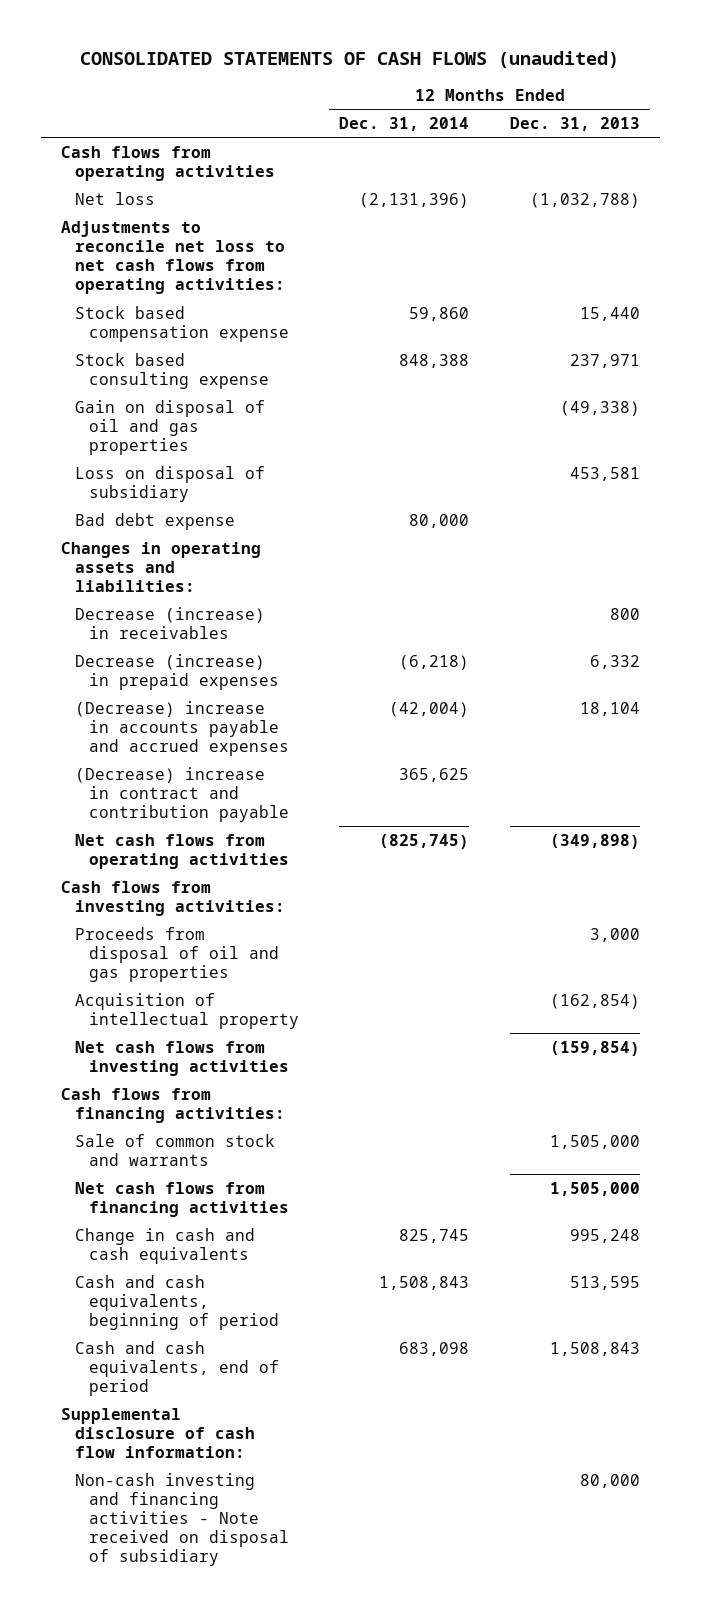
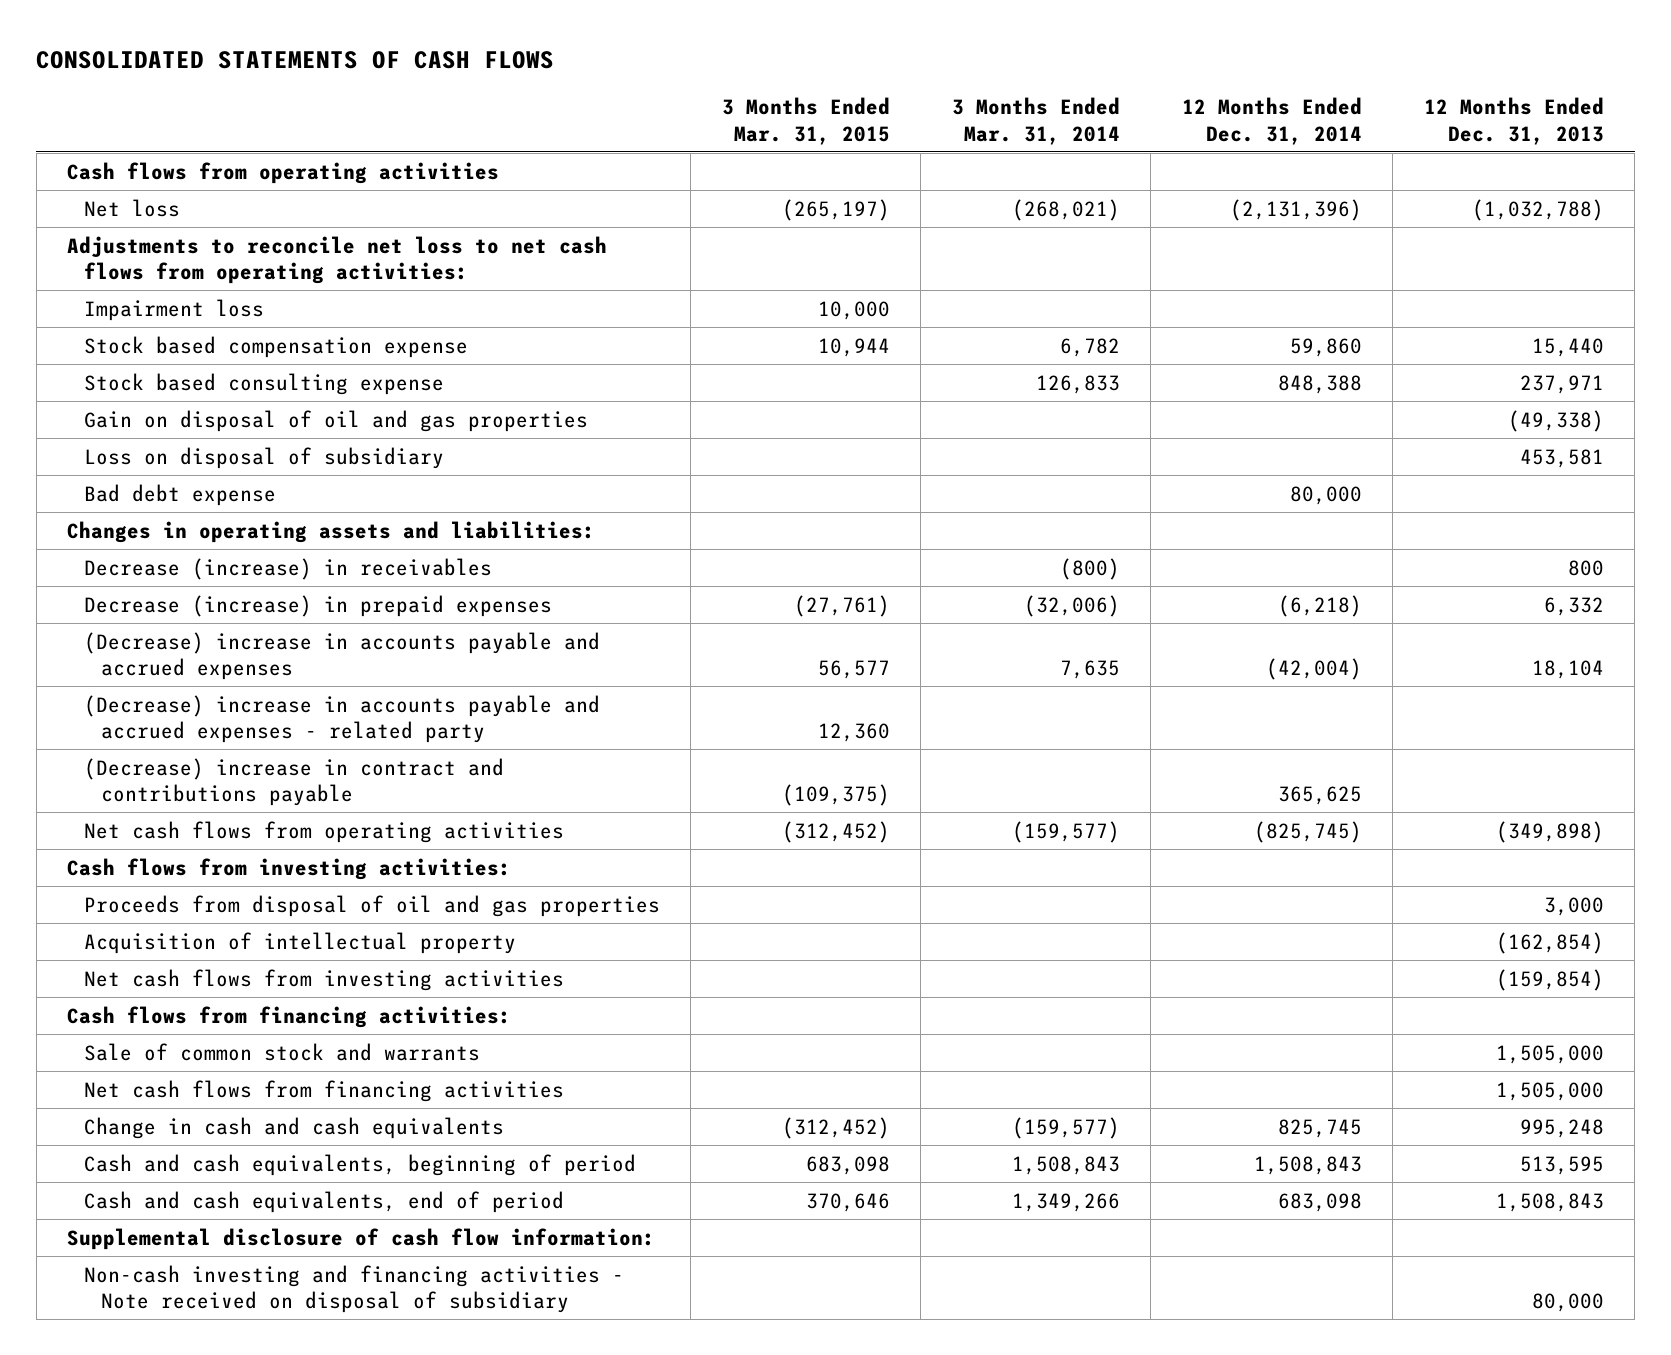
- CONSOLIDATED STATEMENTS OF CASH FLOWS (unaudited)
+ CONSOLIDATED STATEMENTS OF CASH FLOWS
- | 12 Months Ended Dec. 31, 2014 | 12 Months Ended Dec. 31, 2013
+ | 3 Months Ended Mar. 31, 2015 | 3 Months Ended Mar. 31, 2014 | 12 Months Ended Dec. 31, 2014 | 12 Months Ended Dec. 31, 2013
+ Impairment loss | 10,000 | | |
- (Decrease) increase in contract and contribution payable | 365,625 |
+ (Decrease) increase in accounts payable and accrued expenses - related party | 12,360 | | |
+ (Decrease) increase in contract and contributions payable | (109,375) | | 365,625 |

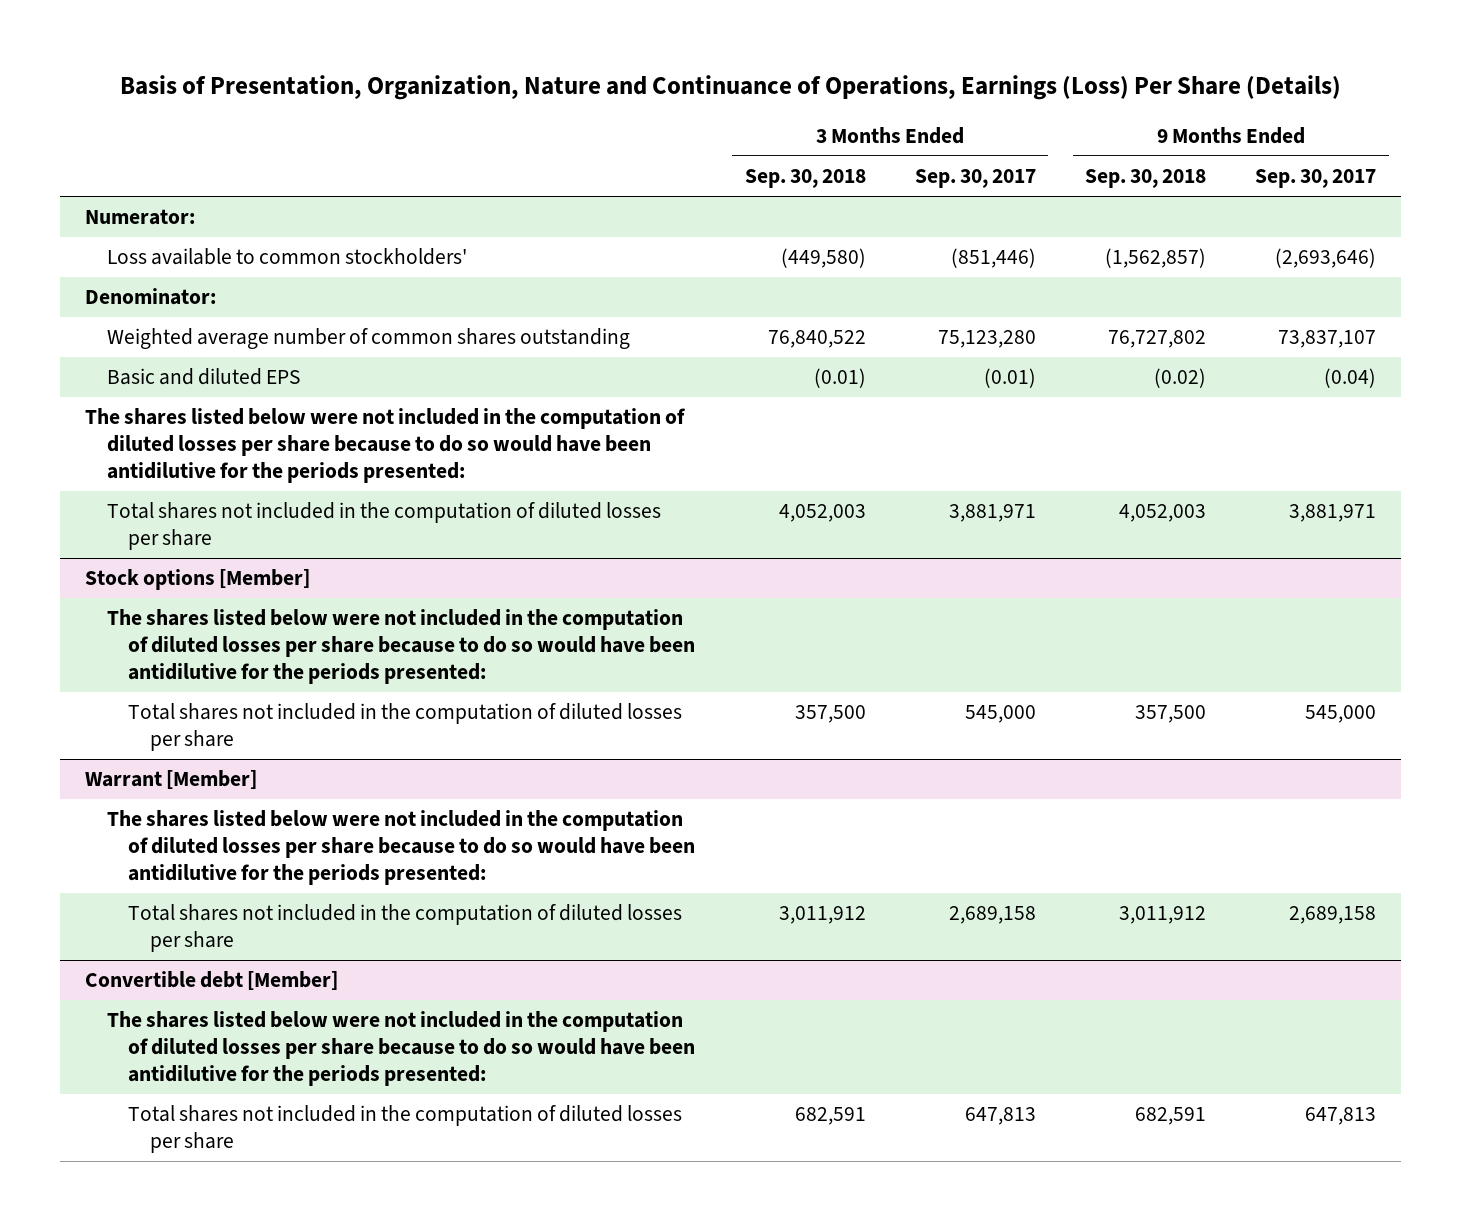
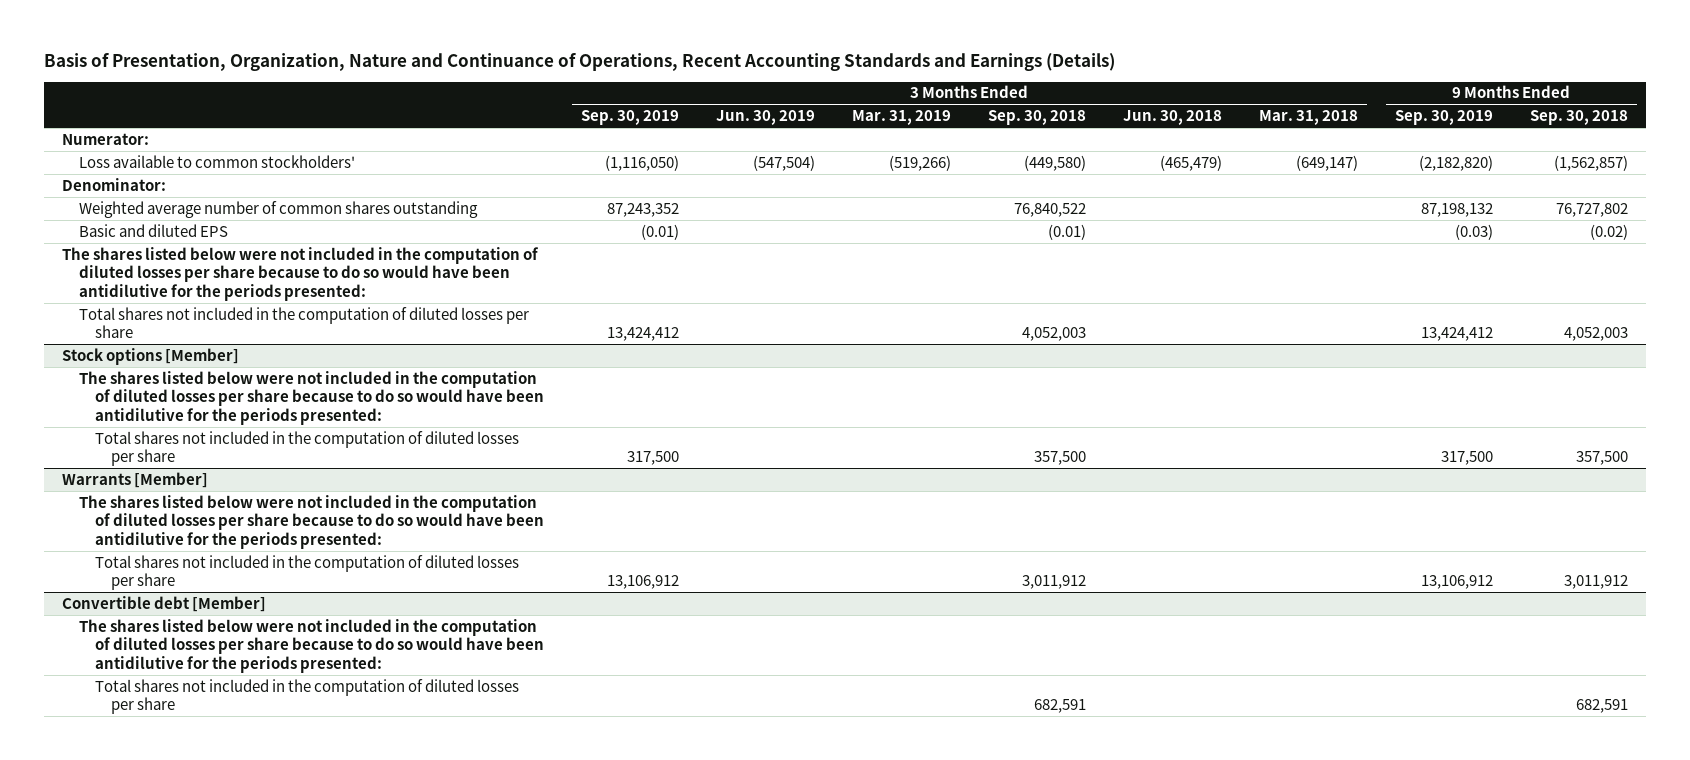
- Basis of Presentation, Organization, Nature and Continuance of Operations, Earnings (Loss) Per Share (Details)
+ Basis of Presentation, Organization, Nature and Continuance of Operations, Recent Accounting Standards and Earnings (Details)
- | 3 Months Ended Sep. 30, 2018 | 3 Months Ended Sep. 30, 2017 | 9 Months Ended Sep. 30, 2018 | 9 Months Ended Sep. 30, 2017
+ | 3 Months Ended Sep. 30, 2019 | 3 Months Ended Jun. 30, 2019 | 3 Months Ended Mar. 31, 2019 | 3 Months Ended Sep. 30, 2018 | 3 Months Ended Jun. 30, 2018 | 3 Months Ended Mar. 31, 2018 | 9 Months Ended Sep. 30, 2019 | 9 Months Ended Sep. 30, 2018
- Warrant [Member]
+ Warrants [Member]

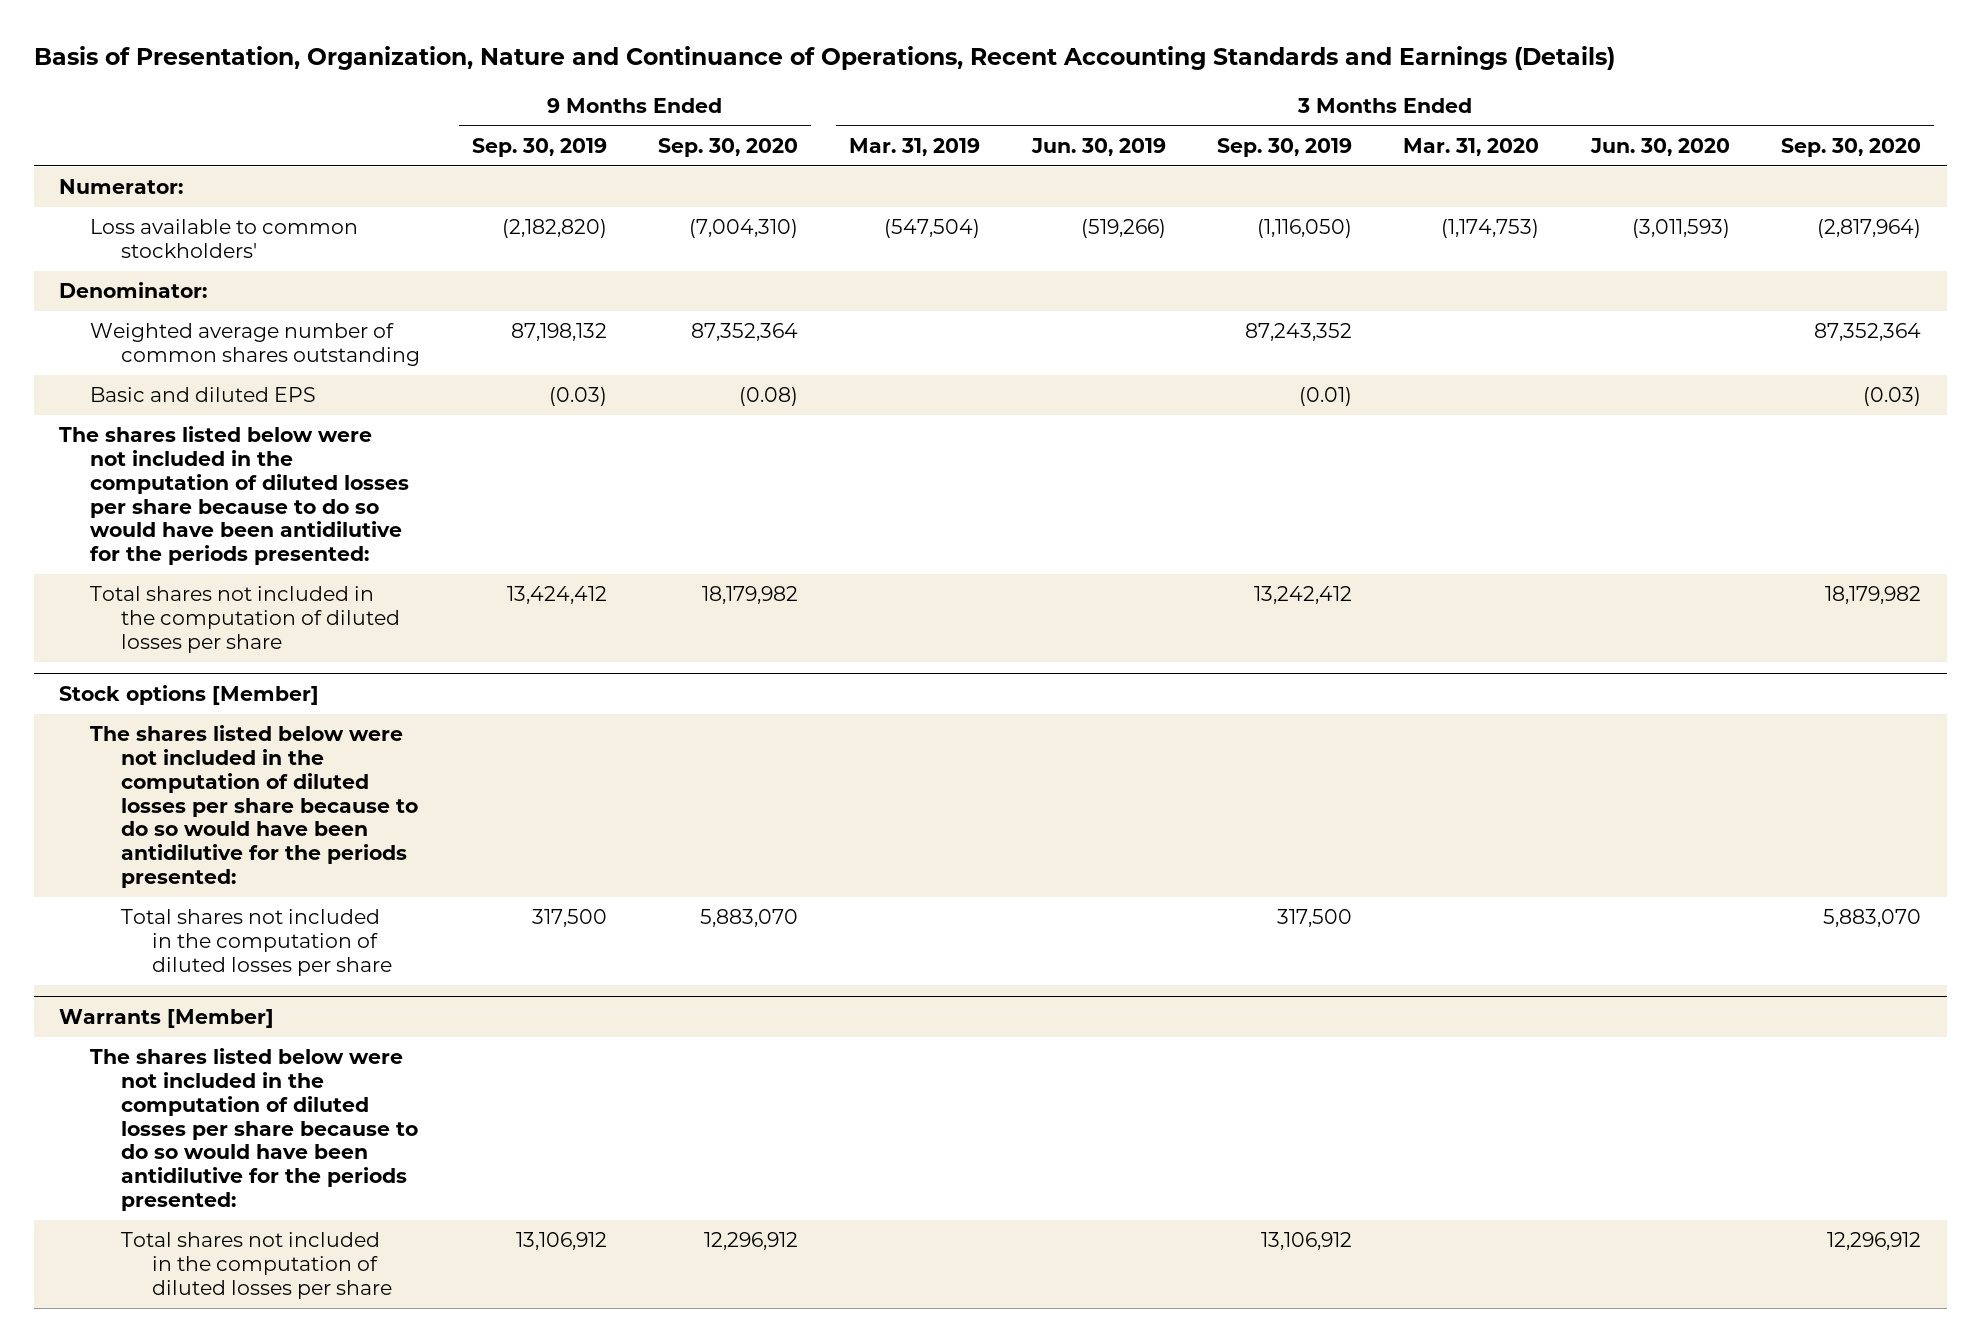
- | 3 Months Ended Sep. 30, 2019 | 3 Months Ended Jun. 30, 2019 | 3 Months Ended Mar. 31, 2019 | 3 Months Ended Sep. 30, 2018 | 3 Months Ended Jun. 30, 2018 | 3 Months Ended Mar. 31, 2018 | 9 Months Ended Sep. 30, 2019 | 9 Months Ended Sep. 30, 2018
+ | 9 Months Ended Sep. 30, 2019 | 9 Months Ended Sep. 30, 2020 | 3 Months Ended Mar. 31, 2019 | 3 Months Ended Jun. 30, 2019 | 3 Months Ended Sep. 30, 2019 | 3 Months Ended Mar. 31, 2020 | 3 Months Ended Jun. 30, 2020 | 3 Months Ended Sep. 30, 2020
- Loss available to common stockholders' | (1,116,050) | (547,504) | (519,266) | (449,580) | (465,479) | (649,147) | (2,182,820) | (1,562,857)
+ Loss available to common stockholders' | (2,182,820) | (7,004,310) | (547,504) | (519,266) | (1,116,050) | (1,174,753) | (3,011,593) | (2,817,964)
- Total shares not included in the computation of diluted losses per share | 13,424,412 | | | 4,052,003 | | | 13,424,412 | 4,052,003
+ Total shares not included in the computation of diluted losses per share | 13,424,412 | 18,179,982 | | | 13,242,412 | | | 18,179,982
- Convertible debt [Member]
- The shares listed below were not included in the computation of diluted losses per share because to do so would have been antidilutive for the periods presented:
- Total shares not included in the computation of diluted losses per share | | | | 682,591 | | | | 682,591

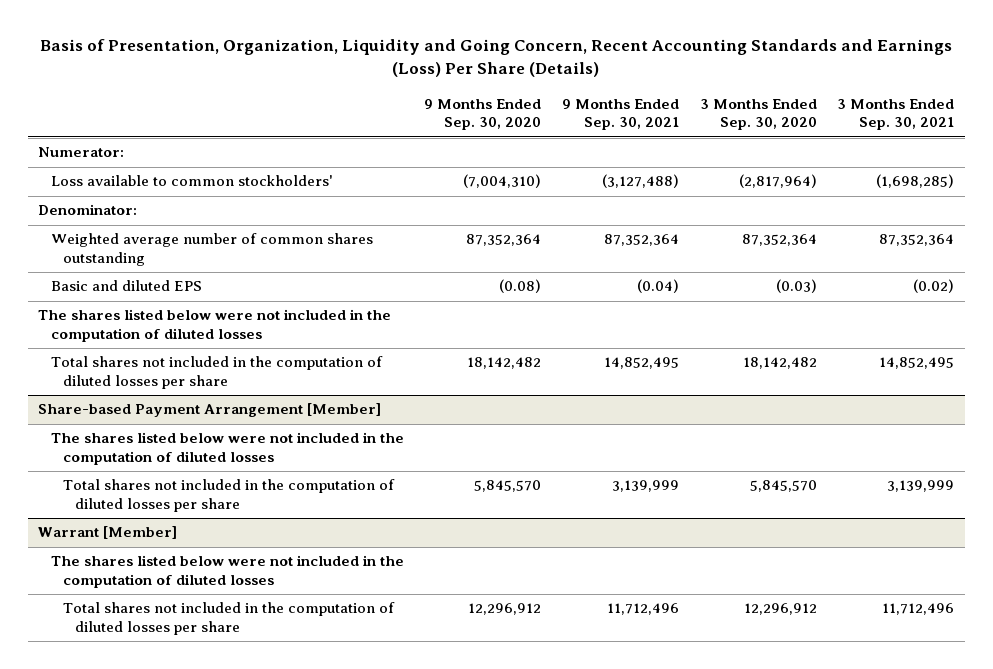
- Basis of Presentation, Organization, Nature and Continuance of Operations, Recent Accounting Standards and Earnings (Details)
+ Basis of Presentation, Organization, Liquidity and Going Concern, Recent Accounting Standards and Earnings (Loss) Per Share (Details)
- | 9 Months Ended Sep. 30, 2019 | 9 Months Ended Sep. 30, 2020 | 3 Months Ended Mar. 31, 2019 | 3 Months Ended Jun. 30, 2019 | 3 Months Ended Sep. 30, 2019 | 3 Months Ended Mar. 31, 2020 | 3 Months Ended Jun. 30, 2020 | 3 Months Ended Sep. 30, 2020
+ | 9 Months Ended Sep. 30, 2020 | 9 Months Ended Sep. 30, 2021 | 3 Months Ended Sep. 30, 2020 | 3 Months Ended Sep. 30, 2021
- The shares listed below were not included in the computation of diluted losses per share because to do so would have been antidilutive for the periods presented:
- Total shares not included in the computation of diluted losses per share | 13,424,412 | 18,179,982 | | | 13,242,412 | | | 18,179,982
- Stock options [Member]
- The shares listed below were not included in the computation of diluted losses per share because to do so would have been antidilutive for the periods presented:
- Total shares not included in the computation of diluted losses per share | 317,500 | 5,883,070 | | | 317,500 | | | 5,883,070
- Warrants [Member]
- The shares listed below were not included in the computation of diluted losses per share because to do so would have been antidilutive for the periods presented:
+ The shares listed below were not included in the computation of diluted losses
+ Total shares not included in the computation of diluted losses per share | 18,142,482 | 14,852,495 | 18,142,482 | 14,852,495
+ Share-based Payment Arrangement [Member]
+ The shares listed below were not included in the computation of diluted losses
+ Total shares not included in the computation of diluted losses per share | 5,845,570 | 3,139,999 | 5,845,570 | 3,139,999
+ Warrant [Member]
+ The shares listed below were not included in the computation of diluted losses

